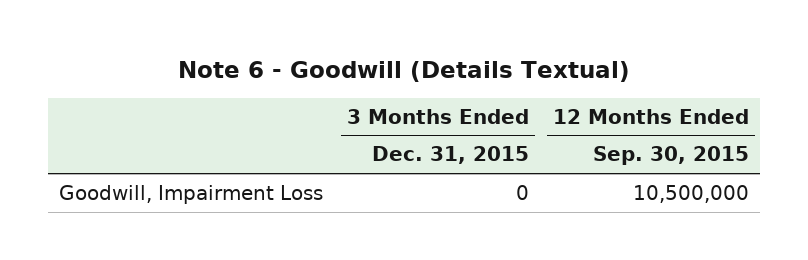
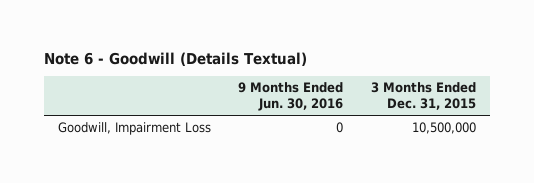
- | 3 Months Ended Dec. 31, 2015 | 12 Months Ended Sep. 30, 2015
+ | 9 Months Ended Jun. 30, 2016 | 3 Months Ended Dec. 31, 2015
- Goodwill, Impairment Loss | 0 | 10,500,000
+ Goodwill, Impairment Loss | 0 | 10,500,000

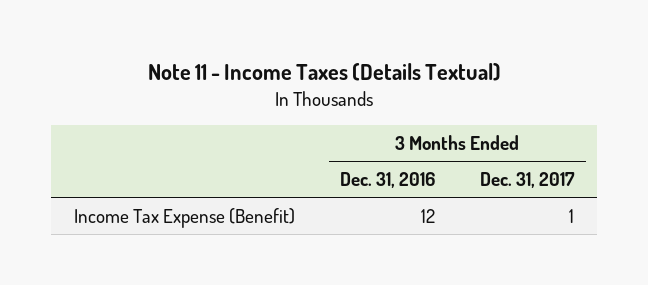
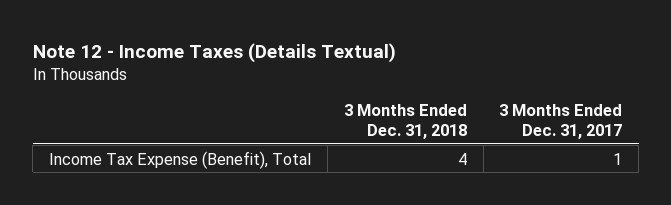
- Note 11 - Income Taxes (Details Textual)
+ Note 12 - Income Taxes (Details Textual)
- | 3 Months Ended Dec. 31, 2016 | 3 Months Ended Dec. 31, 2017
+ | 3 Months Ended Dec. 31, 2018 | 3 Months Ended Dec. 31, 2017
- Income Tax Expense (Benefit) | 12 | 1
+ Income Tax Expense (Benefit), Total | 4 | 1

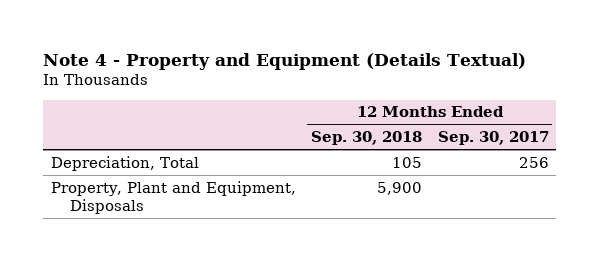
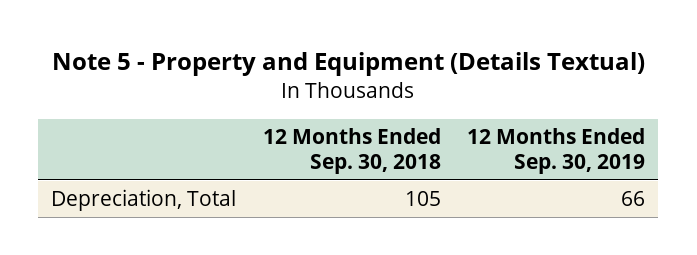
- Note 4 - Property and Equipment (Details Textual)
+ Note 5 - Property and Equipment (Details Textual)
- | 12 Months Ended Sep. 30, 2018 | 12 Months Ended Sep. 30, 2017
+ | 12 Months Ended Sep. 30, 2018 | 12 Months Ended Sep. 30, 2019
- Property, Plant and Equipment, Disposals | 5,900 |

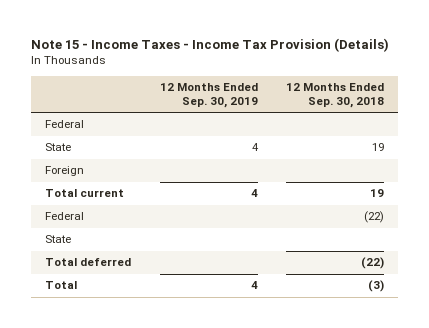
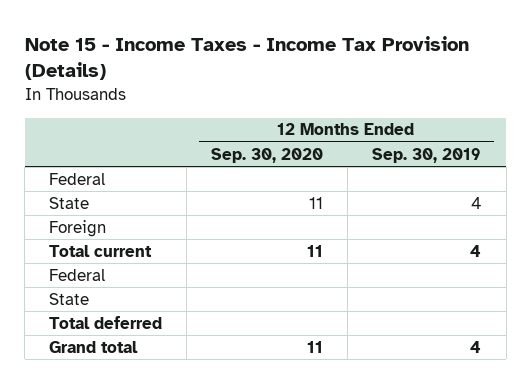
- | 12 Months Ended Sep. 30, 2019 | 12 Months Ended Sep. 30, 2018
+ | 12 Months Ended Sep. 30, 2020 | 12 Months Ended Sep. 30, 2019
- Total | 4 | (3)
+ Grand total | 11 | 4

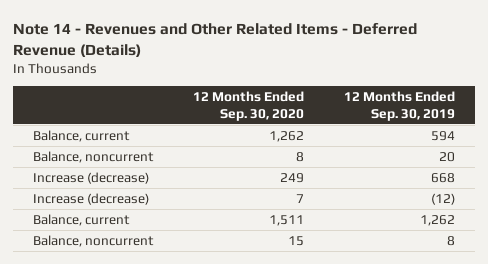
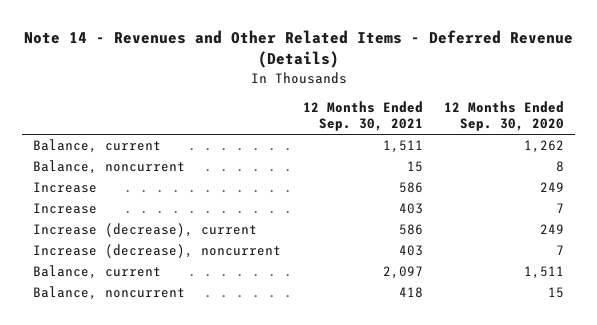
- | 12 Months Ended Sep. 30, 2020 | 12 Months Ended Sep. 30, 2019
+ | 12 Months Ended Sep. 30, 2021 | 12 Months Ended Sep. 30, 2020
- Increase (decrease) | 249 | 668
- Increase (decrease) | 7 | (12)
+ Increase | 586 | 249
+ Increase | 403 | 7
+ Increase (decrease), current | 586 | 249
+ Increase (decrease), noncurrent | 403 | 7

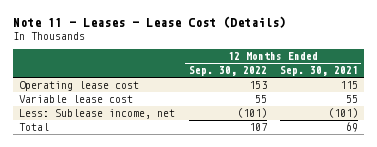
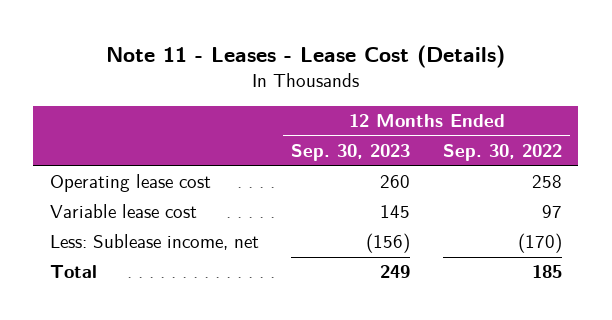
- | 12 Months Ended Sep. 30, 2022 | 12 Months Ended Sep. 30, 2021
+ | 12 Months Ended Sep. 30, 2023 | 12 Months Ended Sep. 30, 2022
- Operating lease cost | 153 | 115
- Variable lease cost | 55 | 55
- Less: Sublease income, net | (101) | (101)
- Total | 107 | 69
+ Operating lease cost | 260 | 258
+ Variable lease cost | 145 | 97
+ Less: Sublease income, net | (156) | (170)
+ Total | 249 | 185

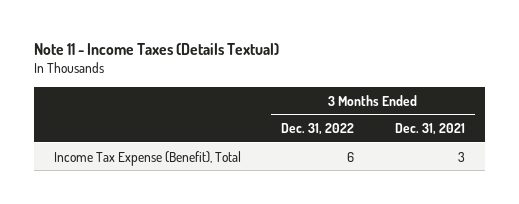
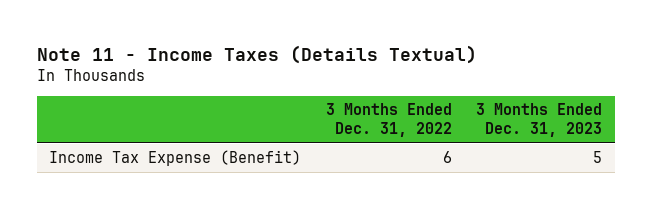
- | 3 Months Ended Dec. 31, 2022 | 3 Months Ended Dec. 31, 2021
+ | 3 Months Ended Dec. 31, 2022 | 3 Months Ended Dec. 31, 2023
- Income Tax Expense (Benefit), Total | 6 | 3
+ Income Tax Expense (Benefit) | 6 | 5

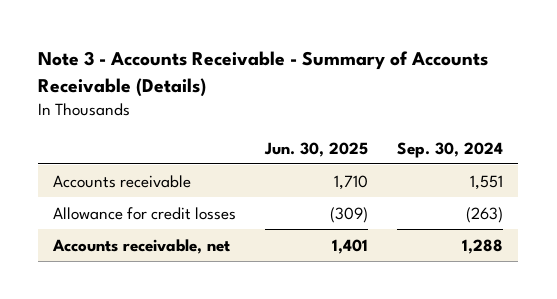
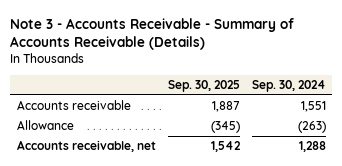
- | Jun. 30, 2025 | Sep. 30, 2024
+ | Sep. 30, 2025 | Sep. 30, 2024
- Allowance for credit losses | (309) | (263)
+ Allowance | (345) | (263)

